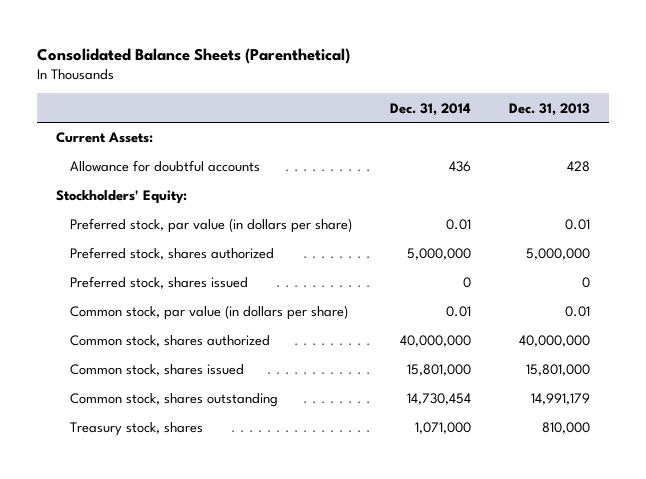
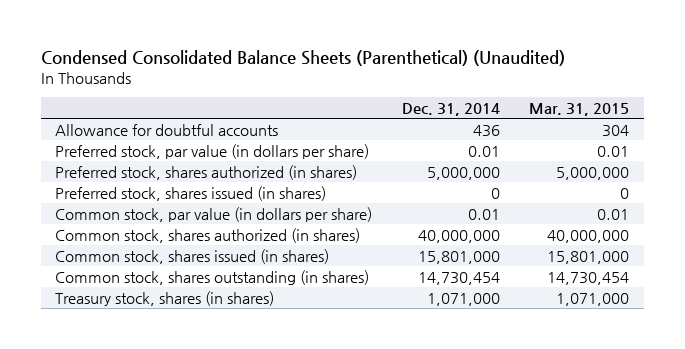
- Consolidated Balance Sheets (Parenthetical)
+ Condensed Consolidated Balance Sheets (Parenthetical) (Unaudited)
- | Dec. 31, 2014 | Dec. 31, 2013
+ | Dec. 31, 2014 | Mar. 31, 2015
- Current Assets:
- Stockholders' Equity:
- Preferred stock, shares authorized | 5,000,000 | 5,000,000
- Preferred stock, shares issued | 0 | 0
+ Preferred stock, shares authorized (in shares) | 5,000,000 | 5,000,000
+ Preferred stock, shares issued (in shares) | 0 | 0
- Common stock, shares authorized | 40,000,000 | 40,000,000
- Common stock, shares issued | 15,801,000 | 15,801,000
- Common stock, shares outstanding | 14,730,454 | 14,991,179
- Treasury stock, shares | 1,071,000 | 810,000
+ Common stock, shares authorized (in shares) | 40,000,000 | 40,000,000
+ Common stock, shares issued (in shares) | 15,801,000 | 15,801,000
+ Common stock, shares outstanding (in shares) | 14,730,454 | 14,730,454
+ Treasury stock, shares (in shares) | 1,071,000 | 1,071,000

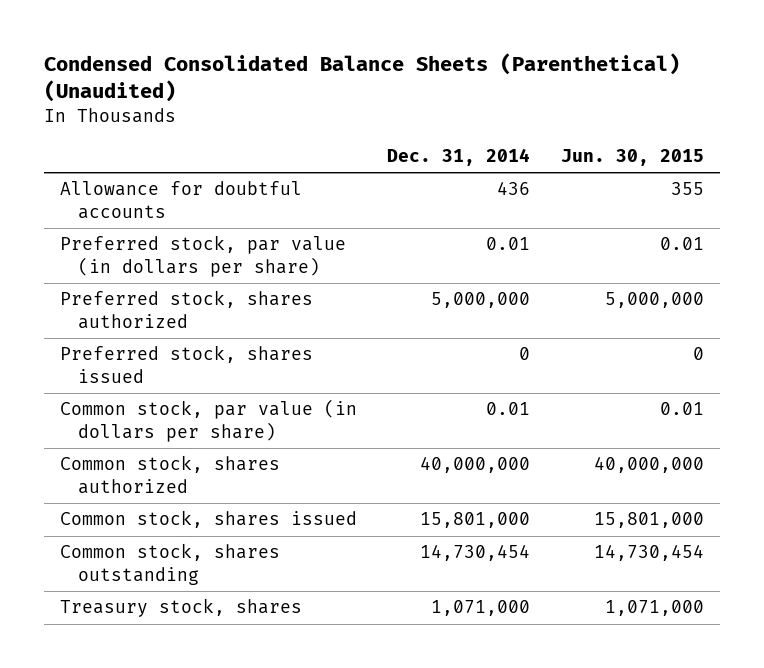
- | Dec. 31, 2014 | Mar. 31, 2015
+ | Dec. 31, 2014 | Jun. 30, 2015
- Preferred stock, shares authorized (in shares) | 5,000,000 | 5,000,000
- Preferred stock, shares issued (in shares) | 0 | 0
+ Preferred stock, shares authorized | 5,000,000 | 5,000,000
+ Preferred stock, shares issued | 0 | 0
- Common stock, shares authorized (in shares) | 40,000,000 | 40,000,000
- Common stock, shares issued (in shares) | 15,801,000 | 15,801,000
- Common stock, shares outstanding (in shares) | 14,730,454 | 14,730,454
- Treasury stock, shares (in shares) | 1,071,000 | 1,071,000
+ Common stock, shares authorized | 40,000,000 | 40,000,000
+ Common stock, shares issued | 15,801,000 | 15,801,000
+ Common stock, shares outstanding | 14,730,454 | 14,730,454
+ Treasury stock, shares | 1,071,000 | 1,071,000

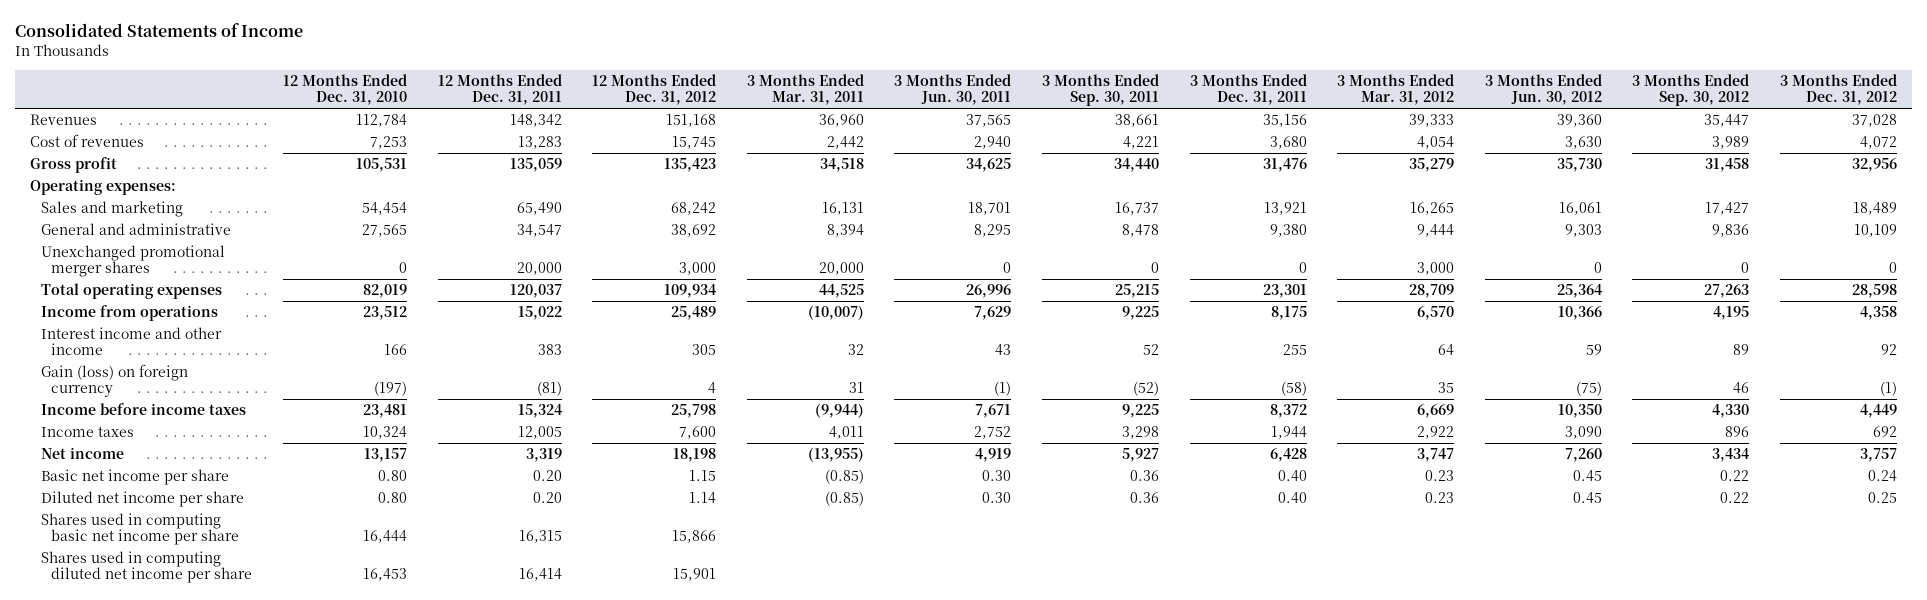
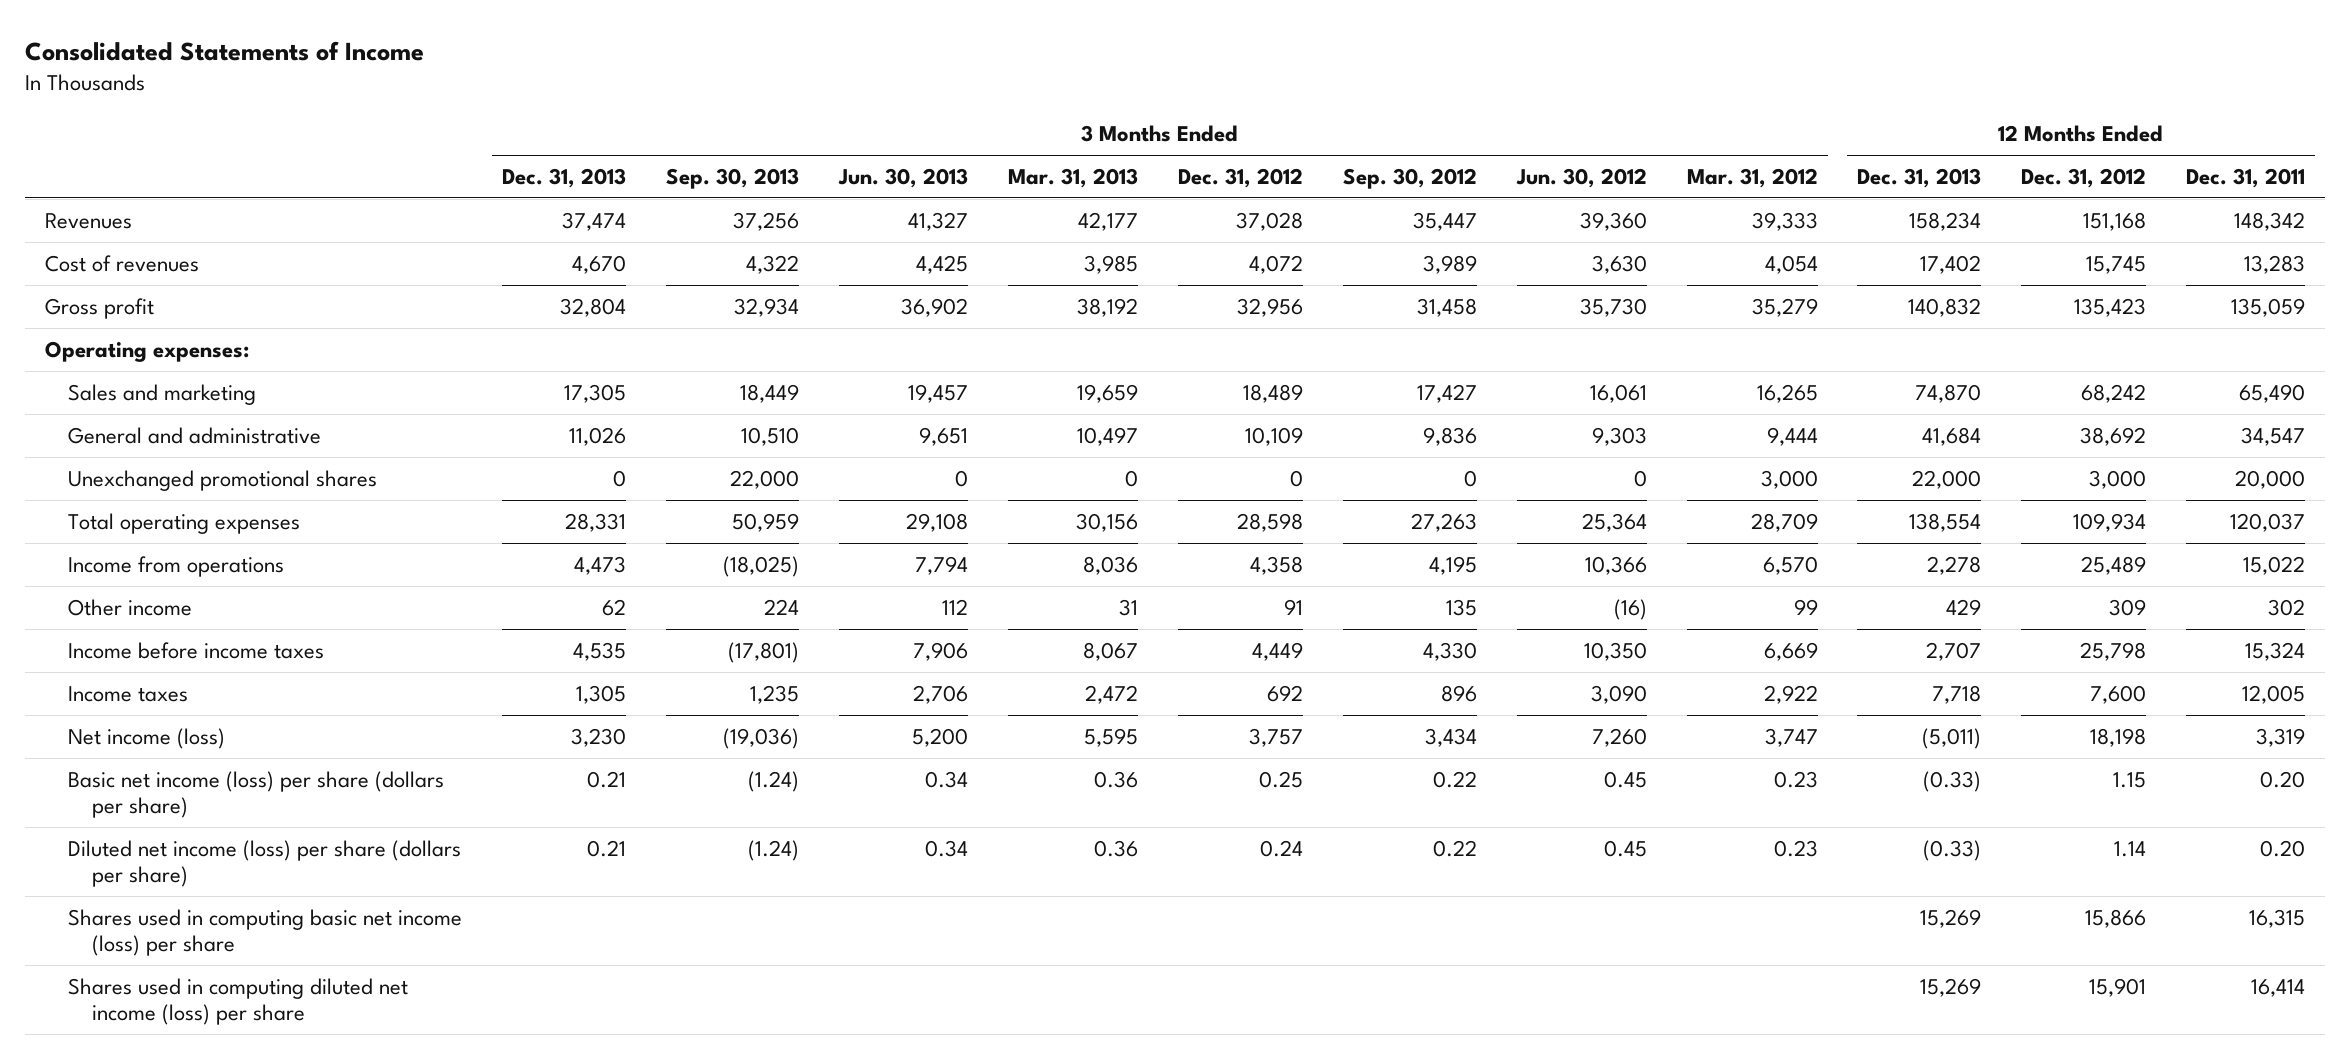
- | 12 Months Ended Dec. 31, 2010 | 12 Months Ended Dec. 31, 2011 | 12 Months Ended Dec. 31, 2012 | 3 Months Ended Mar. 31, 2011 | 3 Months Ended Jun. 30, 2011 | 3 Months Ended Sep. 30, 2011 | 3 Months Ended Dec. 31, 2011 | 3 Months Ended Mar. 31, 2012 | 3 Months Ended Jun. 30, 2012 | 3 Months Ended Sep. 30, 2012 | 3 Months Ended Dec. 31, 2012
+ | 3 Months Ended Dec. 31, 2013 | 3 Months Ended Sep. 30, 2013 | 3 Months Ended Jun. 30, 2013 | 3 Months Ended Mar. 31, 2013 | 3 Months Ended Dec. 31, 2012 | 3 Months Ended Sep. 30, 2012 | 3 Months Ended Jun. 30, 2012 | 3 Months Ended Mar. 31, 2012 | 12 Months Ended Dec. 31, 2013 | 12 Months Ended Dec. 31, 2012 | 12 Months Ended Dec. 31, 2011
- Unexchanged promotional merger shares | 0 | 20,000 | 3,000 | 20,000 | 0 | 0 | 0 | 3,000 | 0 | 0 | 0
+ Unexchanged promotional shares | 0 | 22,000 | 0 | 0 | 0 | 0 | 0 | 3,000 | 22,000 | 3,000 | 20,000
- Interest income and other income | 166 | 383 | 305 | 32 | 43 | 52 | 255 | 64 | 59 | 89 | 92
- Gain (loss) on foreign currency | (197) | (81) | 4 | 31 | (1) | (52) | (58) | 35 | (75) | 46 | (1)
+ Other income | 62 | 224 | 112 | 31 | 91 | 135 | (16) | 99 | 429 | 309 | 302
- Net income | 13,157 | 3,319 | 18,198 | (13,955) | 4,919 | 5,927 | 6,428 | 3,747 | 7,260 | 3,434 | 3,757
- Basic net income per share | 0.80 | 0.20 | 1.15 | (0.85) | 0.30 | 0.36 | 0.40 | 0.23 | 0.45 | 0.22 | 0.24
- Diluted net income per share | 0.80 | 0.20 | 1.14 | (0.85) | 0.30 | 0.36 | 0.40 | 0.23 | 0.45 | 0.22 | 0.25
- Shares used in computing basic net income per share | 16,444 | 16,315 | 15,866 | | | | | | | |
- Shares used in computing diluted net income per share | 16,453 | 16,414 | 15,901 | | | | | | | |
+ Net income (loss) | 3,230 | (19,036) | 5,200 | 5,595 | 3,757 | 3,434 | 7,260 | 3,747 | (5,011) | 18,198 | 3,319
+ Basic net income (loss) per share (dollars per share) | 0.21 | (1.24) | 0.34 | 0.36 | 0.25 | 0.22 | 0.45 | 0.23 | (0.33) | 1.15 | 0.20
+ Diluted net income (loss) per share (dollars per share) | 0.21 | (1.24) | 0.34 | 0.36 | 0.24 | 0.22 | 0.45 | 0.23 | (0.33) | 1.14 | 0.20
+ Shares used in computing basic net income (loss) per share | | | | | | | | | 15,269 | 15,866 | 16,315
+ Shares used in computing diluted net income (loss) per share | | | | | | | | | 15,269 | 15,901 | 16,414

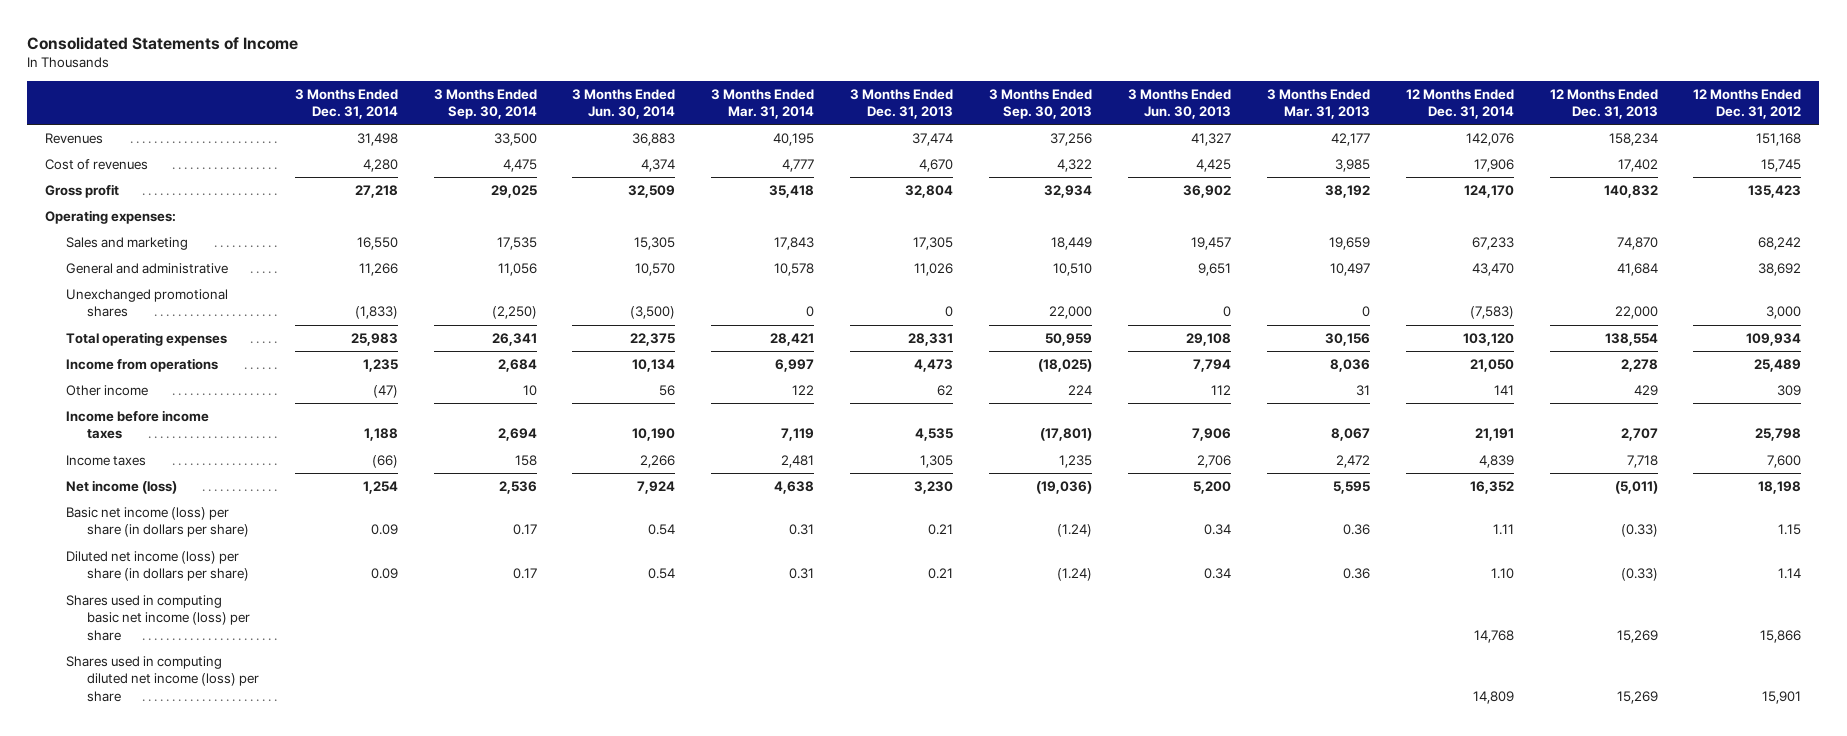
- | 3 Months Ended Dec. 31, 2013 | 3 Months Ended Sep. 30, 2013 | 3 Months Ended Jun. 30, 2013 | 3 Months Ended Mar. 31, 2013 | 3 Months Ended Dec. 31, 2012 | 3 Months Ended Sep. 30, 2012 | 3 Months Ended Jun. 30, 2012 | 3 Months Ended Mar. 31, 2012 | 12 Months Ended Dec. 31, 2013 | 12 Months Ended Dec. 31, 2012 | 12 Months Ended Dec. 31, 2011
+ | 3 Months Ended Dec. 31, 2014 | 3 Months Ended Sep. 30, 2014 | 3 Months Ended Jun. 30, 2014 | 3 Months Ended Mar. 31, 2014 | 3 Months Ended Dec. 31, 2013 | 3 Months Ended Sep. 30, 2013 | 3 Months Ended Jun. 30, 2013 | 3 Months Ended Mar. 31, 2013 | 12 Months Ended Dec. 31, 2014 | 12 Months Ended Dec. 31, 2013 | 12 Months Ended Dec. 31, 2012
- Basic net income (loss) per share (dollars per share) | 0.21 | (1.24) | 0.34 | 0.36 | 0.25 | 0.22 | 0.45 | 0.23 | (0.33) | 1.15 | 0.20
- Diluted net income (loss) per share (dollars per share) | 0.21 | (1.24) | 0.34 | 0.36 | 0.24 | 0.22 | 0.45 | 0.23 | (0.33) | 1.14 | 0.20
+ Basic net income (loss) per share (in dollars per share) | 0.09 | 0.17 | 0.54 | 0.31 | 0.21 | (1.24) | 0.34 | 0.36 | 1.11 | (0.33) | 1.15
+ Diluted net income (loss) per share (in dollars per share) | 0.09 | 0.17 | 0.54 | 0.31 | 0.21 | (1.24) | 0.34 | 0.36 | 1.10 | (0.33) | 1.14

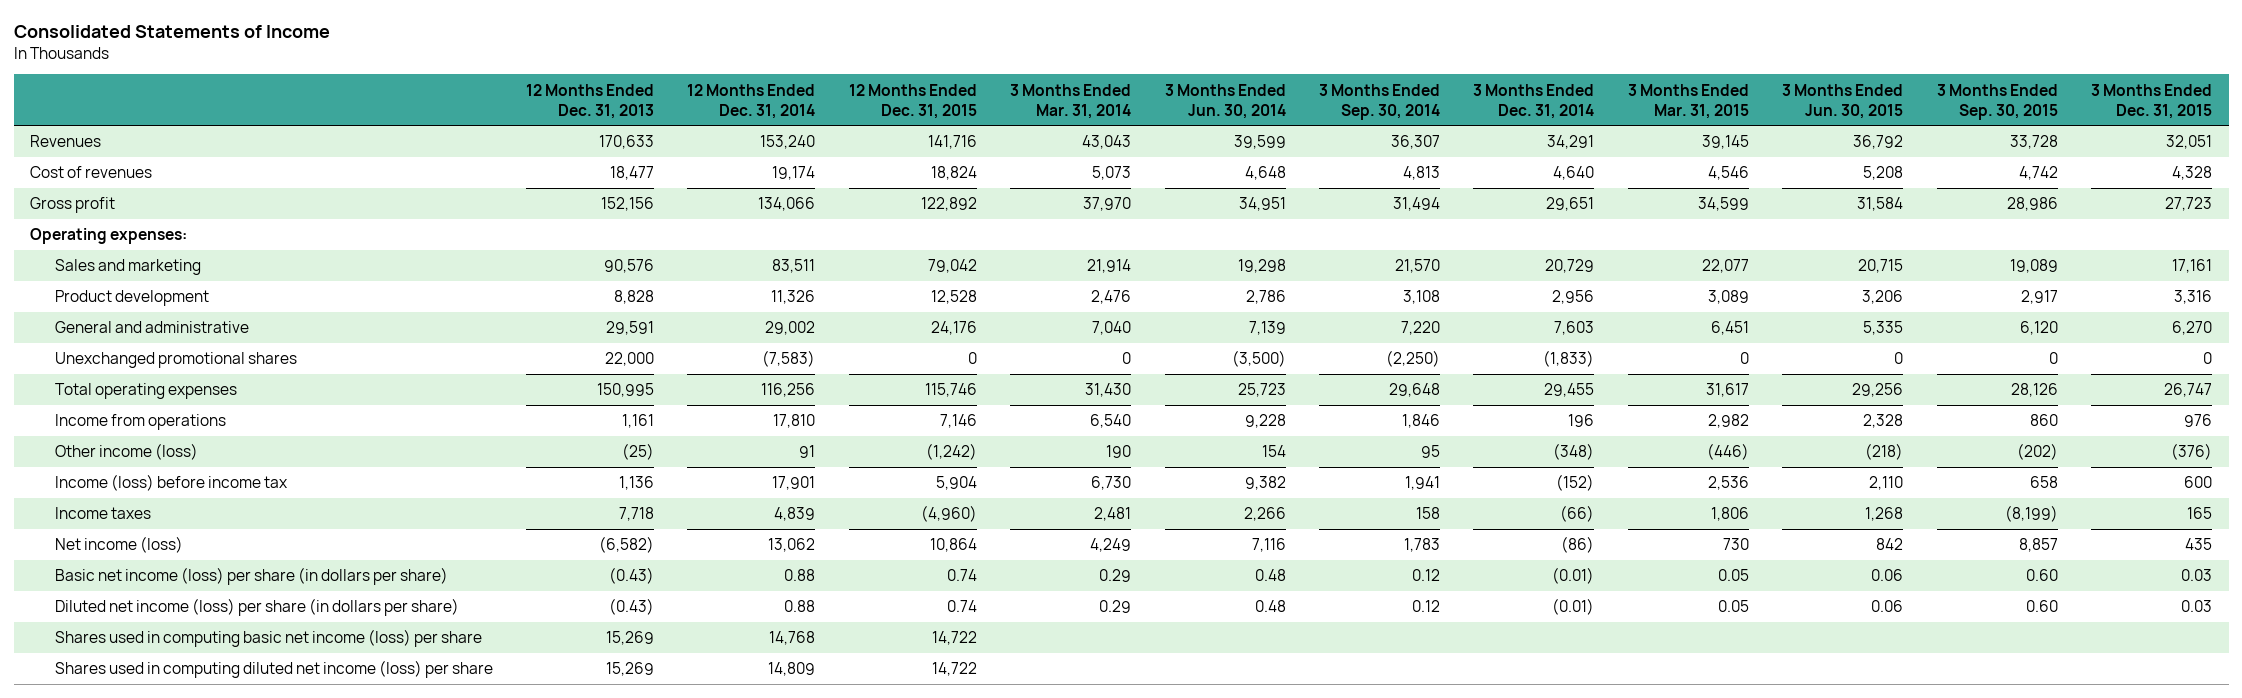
- | 3 Months Ended Dec. 31, 2014 | 3 Months Ended Sep. 30, 2014 | 3 Months Ended Jun. 30, 2014 | 3 Months Ended Mar. 31, 2014 | 3 Months Ended Dec. 31, 2013 | 3 Months Ended Sep. 30, 2013 | 3 Months Ended Jun. 30, 2013 | 3 Months Ended Mar. 31, 2013 | 12 Months Ended Dec. 31, 2014 | 12 Months Ended Dec. 31, 2013 | 12 Months Ended Dec. 31, 2012
+ | 12 Months Ended Dec. 31, 2013 | 12 Months Ended Dec. 31, 2014 | 12 Months Ended Dec. 31, 2015 | 3 Months Ended Mar. 31, 2014 | 3 Months Ended Jun. 30, 2014 | 3 Months Ended Sep. 30, 2014 | 3 Months Ended Dec. 31, 2014 | 3 Months Ended Mar. 31, 2015 | 3 Months Ended Jun. 30, 2015 | 3 Months Ended Sep. 30, 2015 | 3 Months Ended Dec. 31, 2015
- Revenues | 31,498 | 33,500 | 36,883 | 40,195 | 37,474 | 37,256 | 41,327 | 42,177 | 142,076 | 158,234 | 151,168
- Cost of revenues | 4,280 | 4,475 | 4,374 | 4,777 | 4,670 | 4,322 | 4,425 | 3,985 | 17,906 | 17,402 | 15,745
- Gross profit | 27,218 | 29,025 | 32,509 | 35,418 | 32,804 | 32,934 | 36,902 | 38,192 | 124,170 | 140,832 | 135,423
+ Revenues | 170,633 | 153,240 | 141,716 | 43,043 | 39,599 | 36,307 | 34,291 | 39,145 | 36,792 | 33,728 | 32,051
+ Cost of revenues | 18,477 | 19,174 | 18,824 | 5,073 | 4,648 | 4,813 | 4,640 | 4,546 | 5,208 | 4,742 | 4,328
+ Gross profit | 152,156 | 134,066 | 122,892 | 37,970 | 34,951 | 31,494 | 29,651 | 34,599 | 31,584 | 28,986 | 27,723
- Sales and marketing | 16,550 | 17,535 | 15,305 | 17,843 | 17,305 | 18,449 | 19,457 | 19,659 | 67,233 | 74,870 | 68,242
- General and administrative | 11,266 | 11,056 | 10,570 | 10,578 | 11,026 | 10,510 | 9,651 | 10,497 | 43,470 | 41,684 | 38,692
+ Sales and marketing | 90,576 | 83,511 | 79,042 | 21,914 | 19,298 | 21,570 | 20,729 | 22,077 | 20,715 | 19,089 | 17,161
+ Product development | 8,828 | 11,326 | 12,528 | 2,476 | 2,786 | 3,108 | 2,956 | 3,089 | 3,206 | 2,917 | 3,316
+ General and administrative | 29,591 | 29,002 | 24,176 | 7,040 | 7,139 | 7,220 | 7,603 | 6,451 | 5,335 | 6,120 | 6,270
- Total operating expenses | 25,983 | 26,341 | 22,375 | 28,421 | 28,331 | 50,959 | 29,108 | 30,156 | 103,120 | 138,554 | 109,934
- Income from operations | 1,235 | 2,684 | 10,134 | 6,997 | 4,473 | (18,025) | 7,794 | 8,036 | 21,050 | 2,278 | 25,489
- Other income | (47) | 10 | 56 | 122 | 62 | 224 | 112 | 31 | 141 | 429 | 309
- Income before income taxes | 1,188 | 2,694 | 10,190 | 7,119 | 4,535 | (17,801) | 7,906 | 8,067 | 21,191 | 2,707 | 25,798
+ Total operating expenses | 150,995 | 116,256 | 115,746 | 31,430 | 25,723 | 29,648 | 29,455 | 31,617 | 29,256 | 28,126 | 26,747
+ Income from operations | 1,161 | 17,810 | 7,146 | 6,540 | 9,228 | 1,846 | 196 | 2,982 | 2,328 | 860 | 976
+ Other income (loss) | (25) | 91 | (1,242) | 190 | 154 | 95 | (348) | (446) | (218) | (202) | (376)
+ Income (loss) before income tax | 1,136 | 17,901 | 5,904 | 6,730 | 9,382 | 1,941 | (152) | 2,536 | 2,110 | 658 | 600
- Net income (loss) | 1,254 | 2,536 | 7,924 | 4,638 | 3,230 | (19,036) | 5,200 | 5,595 | 16,352 | (5,011) | 18,198
- Basic net income (loss) per share (in dollars per share) | 0.09 | 0.17 | 0.54 | 0.31 | 0.21 | (1.24) | 0.34 | 0.36 | 1.11 | (0.33) | 1.15
- Diluted net income (loss) per share (in dollars per share) | 0.09 | 0.17 | 0.54 | 0.31 | 0.21 | (1.24) | 0.34 | 0.36 | 1.10 | (0.33) | 1.14
+ Net income (loss) | (6,582) | 13,062 | 10,864 | 4,249 | 7,116 | 1,783 | (86) | 730 | 842 | 8,857 | 435
+ Basic net income (loss) per share (in dollars per share) | (0.43) | 0.88 | 0.74 | 0.29 | 0.48 | 0.12 | (0.01) | 0.05 | 0.06 | 0.60 | 0.03
+ Diluted net income (loss) per share (in dollars per share) | (0.43) | 0.88 | 0.74 | 0.29 | 0.48 | 0.12 | (0.01) | 0.05 | 0.06 | 0.60 | 0.03

